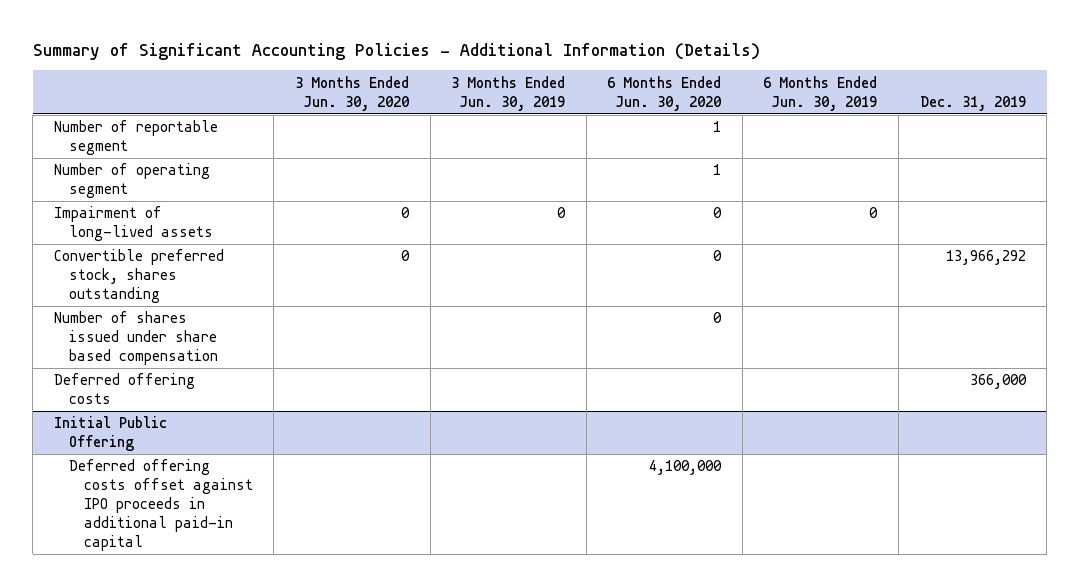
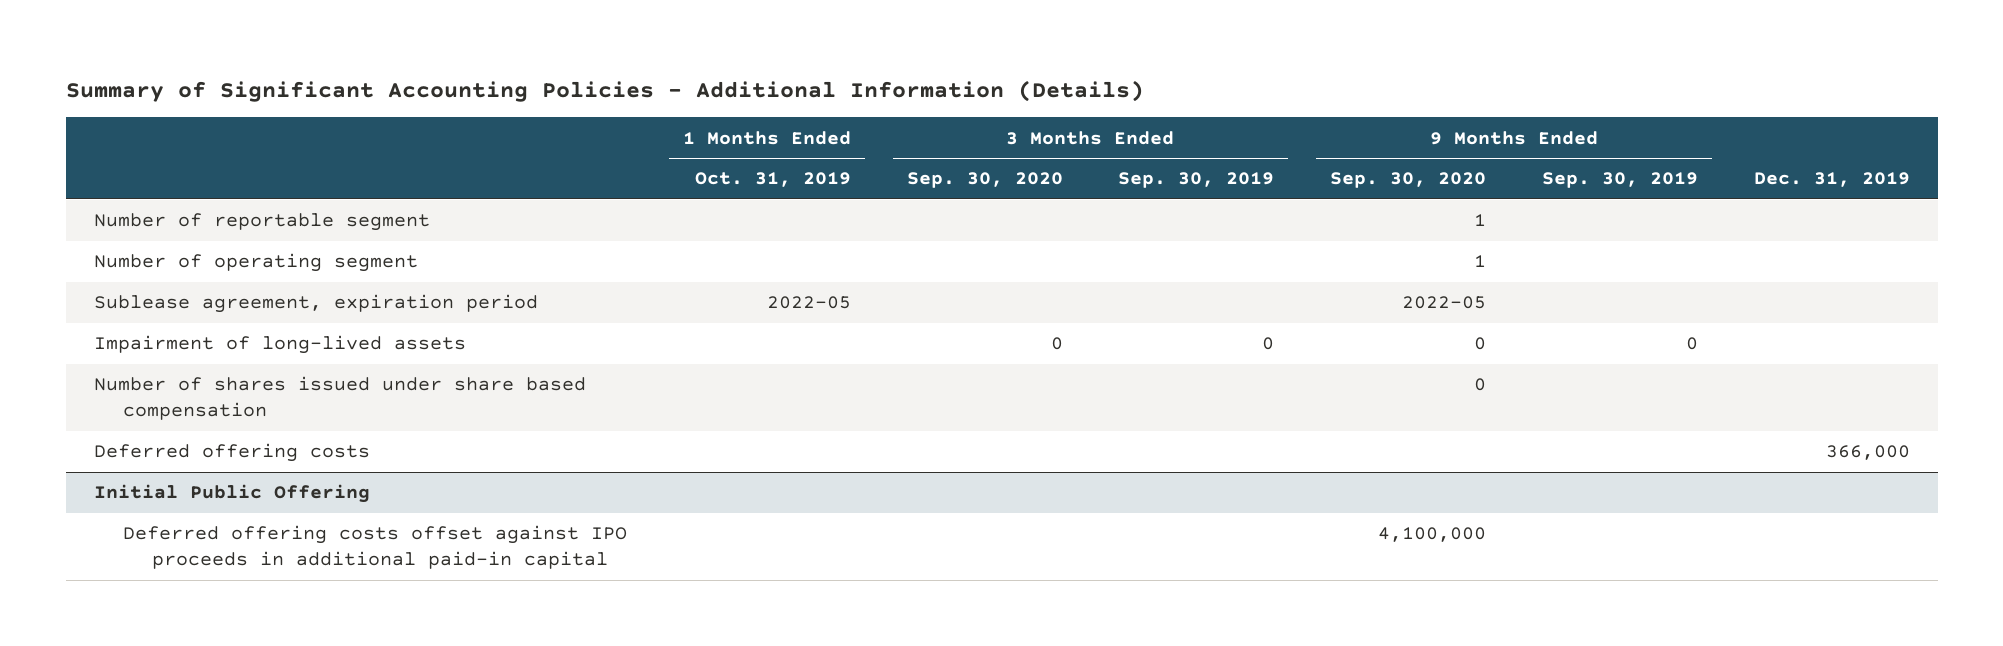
- | 3 Months Ended Jun. 30, 2020 | 3 Months Ended Jun. 30, 2019 | 6 Months Ended Jun. 30, 2020 | 6 Months Ended Jun. 30, 2019 | Dec. 31, 2019
+ | 1 Months Ended Oct. 31, 2019 | 3 Months Ended Sep. 30, 2020 | 3 Months Ended Sep. 30, 2019 | 9 Months Ended Sep. 30, 2020 | 9 Months Ended Sep. 30, 2019 | Dec. 31, 2019
+ Sublease agreement, expiration period | 2022-05 | | | 2022-05 | |
- Convertible preferred stock, shares outstanding | 0 | | 0 | | 13,966,292

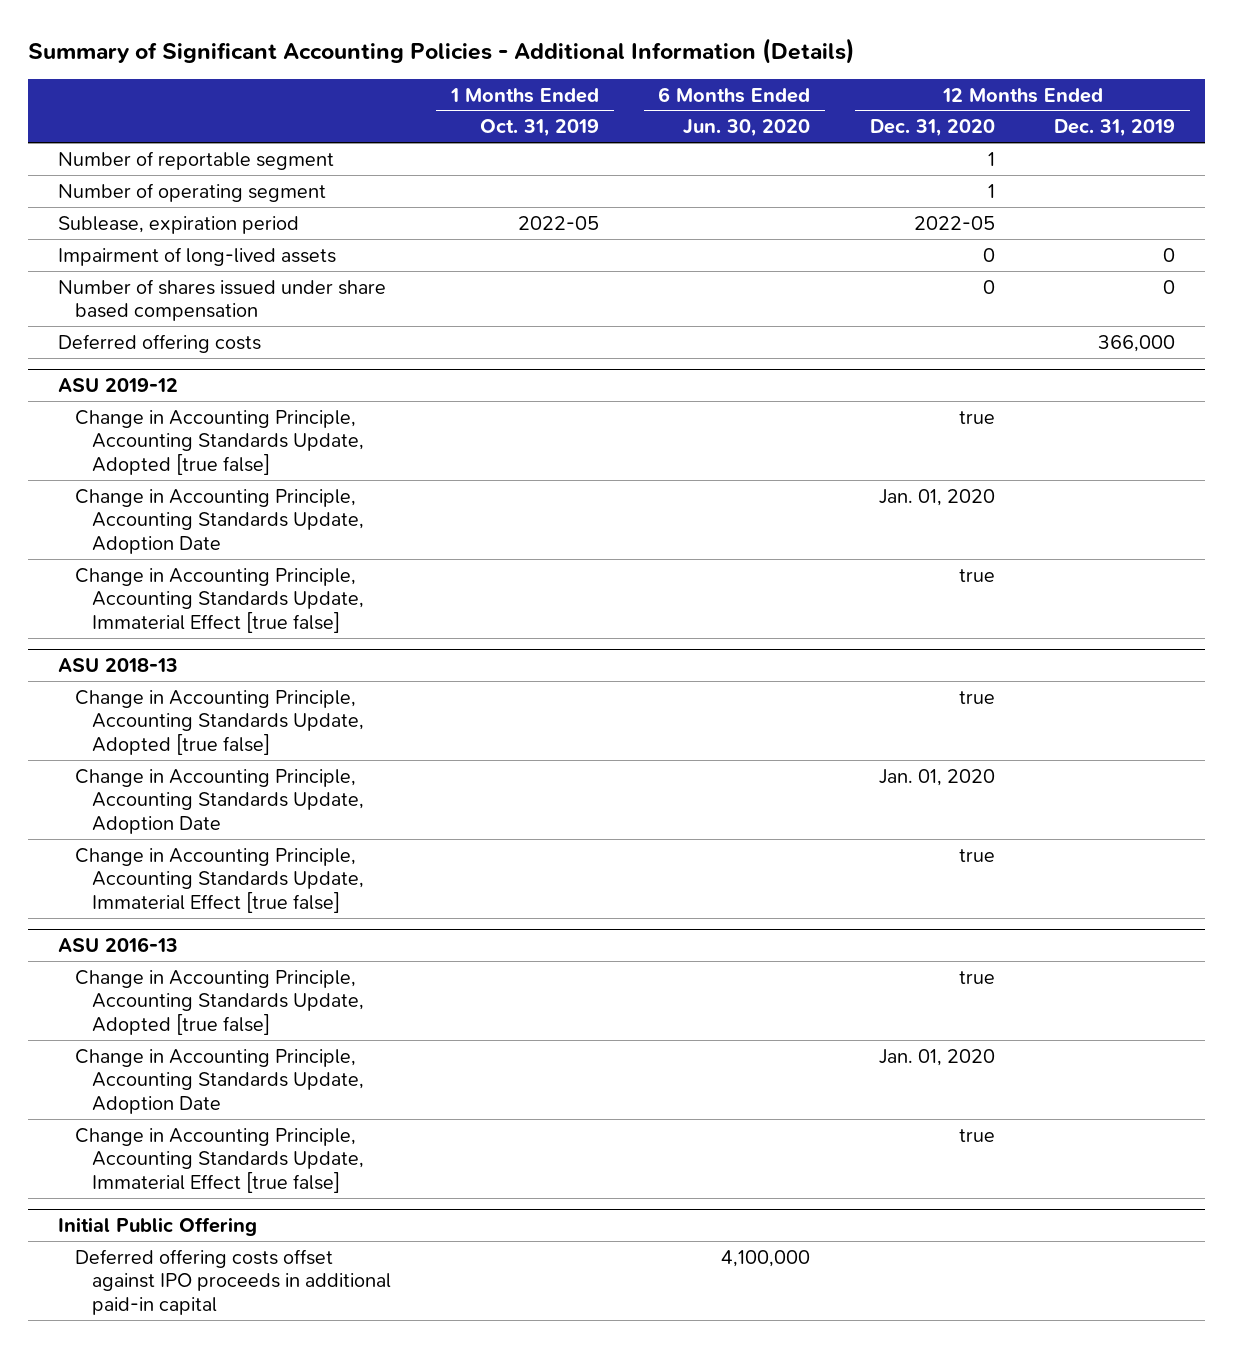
- | 1 Months Ended Oct. 31, 2019 | 3 Months Ended Sep. 30, 2020 | 3 Months Ended Sep. 30, 2019 | 9 Months Ended Sep. 30, 2020 | 9 Months Ended Sep. 30, 2019 | Dec. 31, 2019
+ | 1 Months Ended Oct. 31, 2019 | 6 Months Ended Jun. 30, 2020 | 12 Months Ended Dec. 31, 2020 | 12 Months Ended Dec. 31, 2019
- Sublease agreement, expiration period | 2022-05 | | | 2022-05 | |
+ Sublease, expiration period | 2022-05 | | 2022-05 |
+ ASU 2019-12
+ Change in Accounting Principle, Accounting Standards Update, Adopted [true false] | | | true |
+ Change in Accounting Principle, Accounting Standards Update, Adoption Date | | | Jan. 01, 2020 |
+ Change in Accounting Principle, Accounting Standards Update, Immaterial Effect [true false] | | | true |
+ ASU 2018-13
+ Change in Accounting Principle, Accounting Standards Update, Adopted [true false] | | | true |
+ Change in Accounting Principle, Accounting Standards Update, Adoption Date | | | Jan. 01, 2020 |
+ Change in Accounting Principle, Accounting Standards Update, Immaterial Effect [true false] | | | true |
+ ASU 2016-13
+ Change in Accounting Principle, Accounting Standards Update, Adopted [true false] | | | true |
+ Change in Accounting Principle, Accounting Standards Update, Adoption Date | | | Jan. 01, 2020 |
+ Change in Accounting Principle, Accounting Standards Update, Immaterial Effect [true false] | | | true |

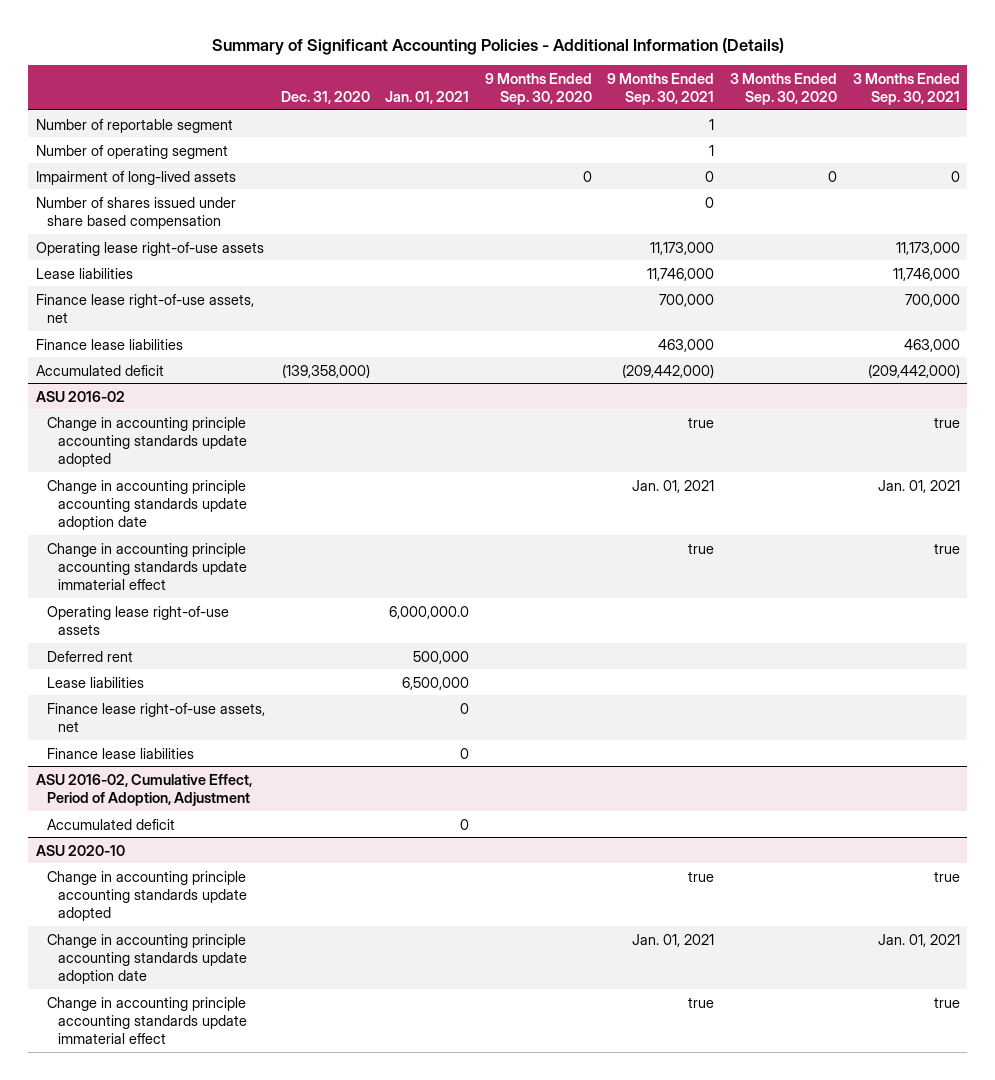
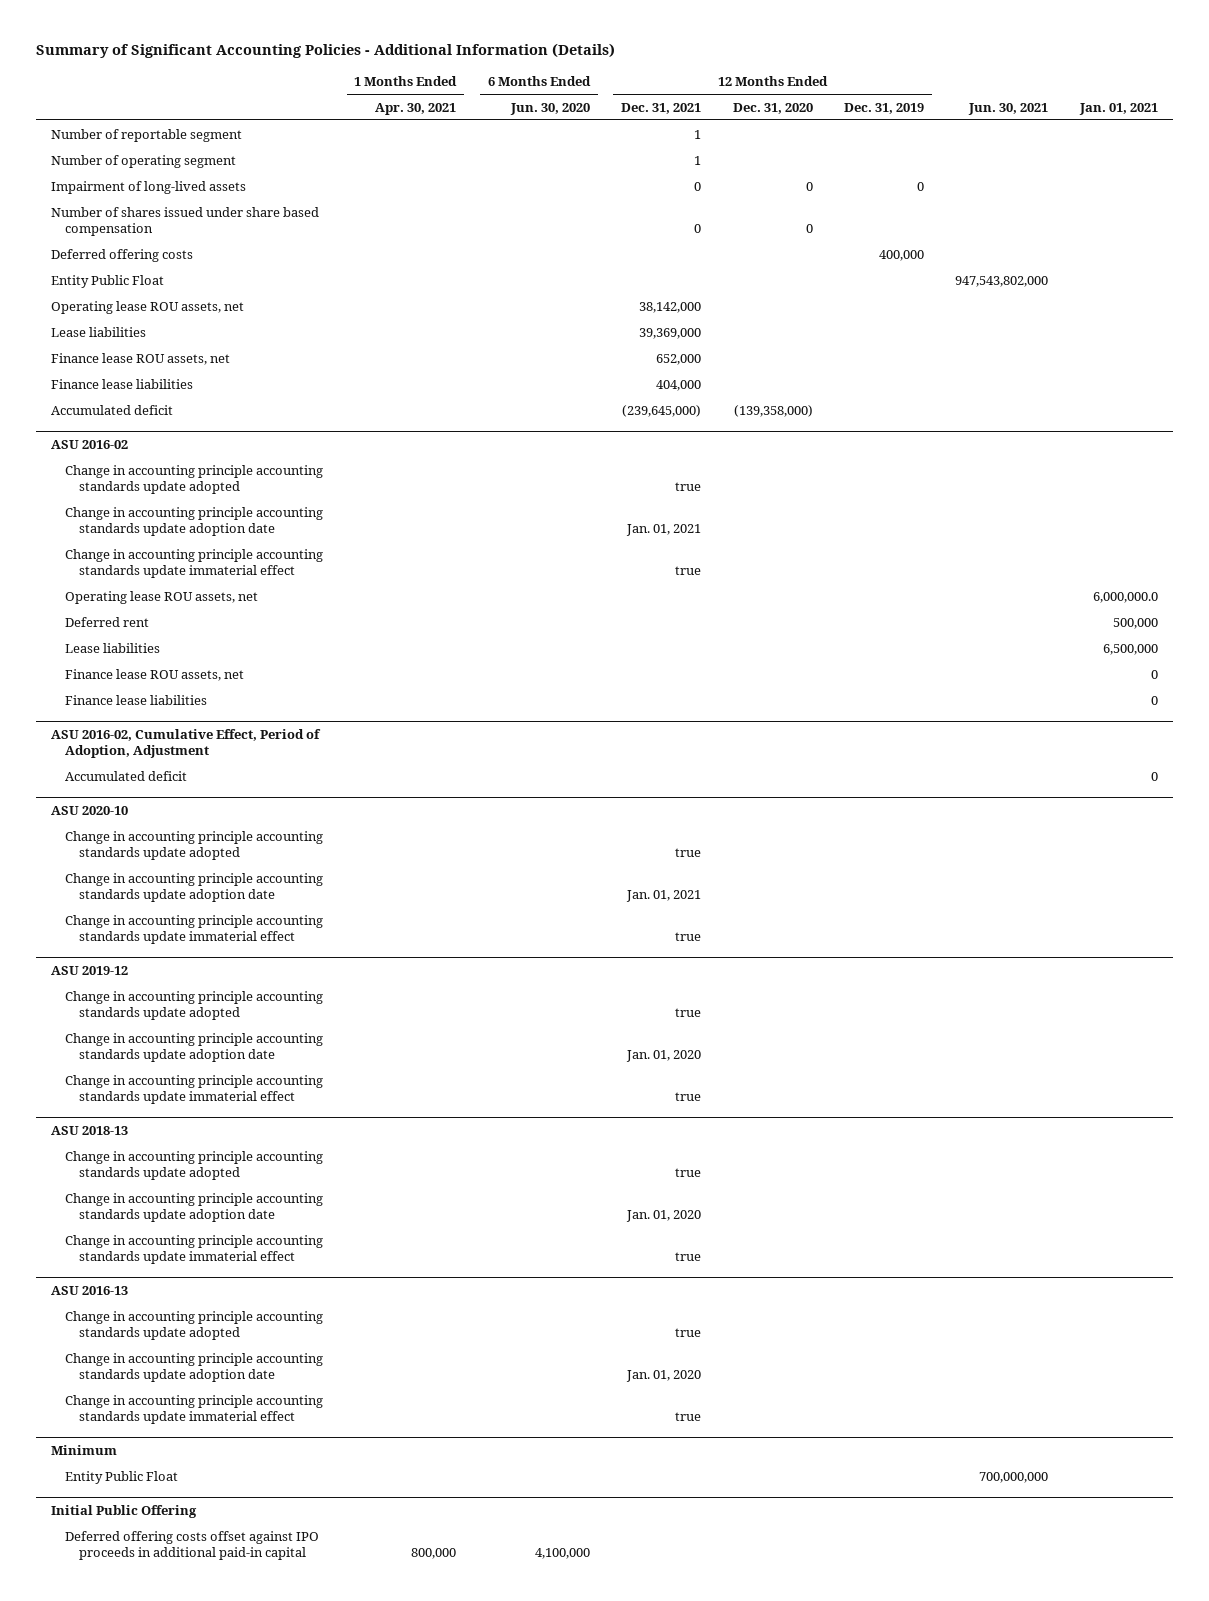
- | Dec. 31, 2020 | Jan. 01, 2021 | 9 Months Ended Sep. 30, 2020 | 9 Months Ended Sep. 30, 2021 | 3 Months Ended Sep. 30, 2020 | 3 Months Ended Sep. 30, 2021
+ | 1 Months Ended Apr. 30, 2021 | 6 Months Ended Jun. 30, 2020 | 12 Months Ended Dec. 31, 2021 | 12 Months Ended Dec. 31, 2020 | 12 Months Ended Dec. 31, 2019 | Jun. 30, 2021 | Jan. 01, 2021
- Operating lease right-of-use assets | | | | 11,173,000 | | 11,173,000
+ Deferred offering costs | | | | | 400,000 | |
+ Entity Public Float | | | | | | 947,543,802,000 |
+ Operating lease ROU assets, net | | | 38,142,000 | | | |
- Finance lease right-of-use assets, net | | | | 700,000 | | 700,000
+ Finance lease ROU assets, net | | | 652,000 | | | |
@ ASU 2016-02
- Operating lease right-of-use assets | | 6,000,000.0 | | | |
+ Operating lease ROU assets, net | | | | | | | 6,000,000.0
- Finance lease right-of-use assets, net | | 0 | | | |
+ Finance lease ROU assets, net | | | | | | | 0
+ ASU 2019-12
+ Change in accounting principle accounting standards update adopted | | | true | | | |
+ Change in accounting principle accounting standards update adoption date | | | Jan. 01, 2020 | | | |
+ Change in accounting principle accounting standards update immaterial effect | | | true | | | |
+ ASU 2018-13
+ Change in accounting principle accounting standards update adopted | | | true | | | |
+ Change in accounting principle accounting standards update adoption date | | | Jan. 01, 2020 | | | |
+ Change in accounting principle accounting standards update immaterial effect | | | true | | | |
+ ASU 2016-13
+ Change in accounting principle accounting standards update adopted | | | true | | | |
+ Change in accounting principle accounting standards update adoption date | | | Jan. 01, 2020 | | | |
+ Change in accounting principle accounting standards update immaterial effect | | | true | | | |
+ Minimum
+ Entity Public Float | | | | | | 700,000,000 |
+ Initial Public Offering
+ Deferred offering costs offset against IPO proceeds in additional paid-in capital | 800,000 | 4,100,000 | | | | |

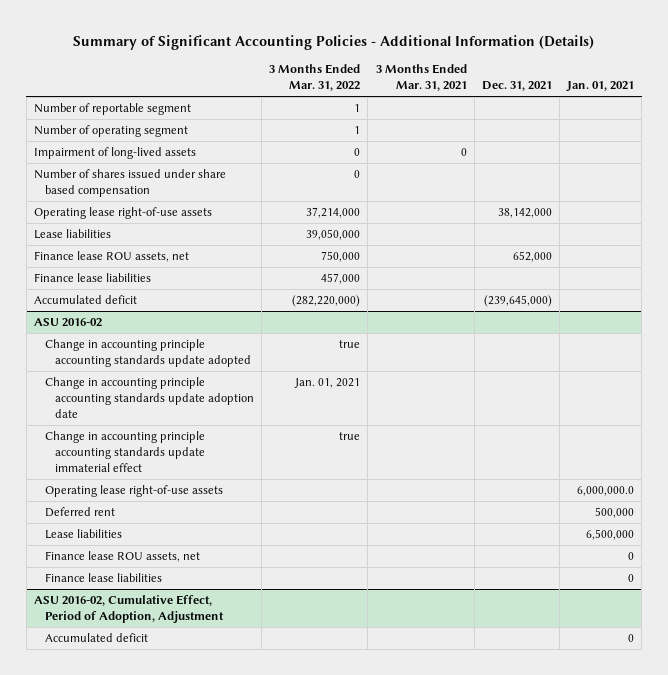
- | 1 Months Ended Apr. 30, 2021 | 6 Months Ended Jun. 30, 2020 | 12 Months Ended Dec. 31, 2021 | 12 Months Ended Dec. 31, 2020 | 12 Months Ended Dec. 31, 2019 | Jun. 30, 2021 | Jan. 01, 2021
+ | 3 Months Ended Mar. 31, 2022 | 3 Months Ended Mar. 31, 2021 | Dec. 31, 2021 | Jan. 01, 2021
- Deferred offering costs | | | | | 400,000 | |
- Entity Public Float | | | | | | 947,543,802,000 |
- Operating lease ROU assets, net | | | 38,142,000 | | | |
+ Operating lease right-of-use assets | 37,214,000 | | 38,142,000 |
@ ASU 2016-02
- Operating lease ROU assets, net | | | | | | | 6,000,000.0
+ Operating lease right-of-use assets | | | | 6,000,000.0
- ASU 2020-10
- Change in accounting principle accounting standards update adopted | | | true | | | |
- Change in accounting principle accounting standards update adoption date | | | Jan. 01, 2021 | | | |
- Change in accounting principle accounting standards update immaterial effect | | | true | | | |
- ASU 2019-12
- Change in accounting principle accounting standards update adopted | | | true | | | |
- Change in accounting principle accounting standards update adoption date | | | Jan. 01, 2020 | | | |
- Change in accounting principle accounting standards update immaterial effect | | | true | | | |
- ASU 2018-13
- Change in accounting principle accounting standards update adopted | | | true | | | |
- Change in accounting principle accounting standards update adoption date | | | Jan. 01, 2020 | | | |
- Change in accounting principle accounting standards update immaterial effect | | | true | | | |
- ASU 2016-13
- Change in accounting principle accounting standards update adopted | | | true | | | |
- Change in accounting principle accounting standards update adoption date | | | Jan. 01, 2020 | | | |
- Change in accounting principle accounting standards update immaterial effect | | | true | | | |
- Minimum
- Entity Public Float | | | | | | 700,000,000 |
- Initial Public Offering
- Deferred offering costs offset against IPO proceeds in additional paid-in capital | 800,000 | 4,100,000 | | | | |

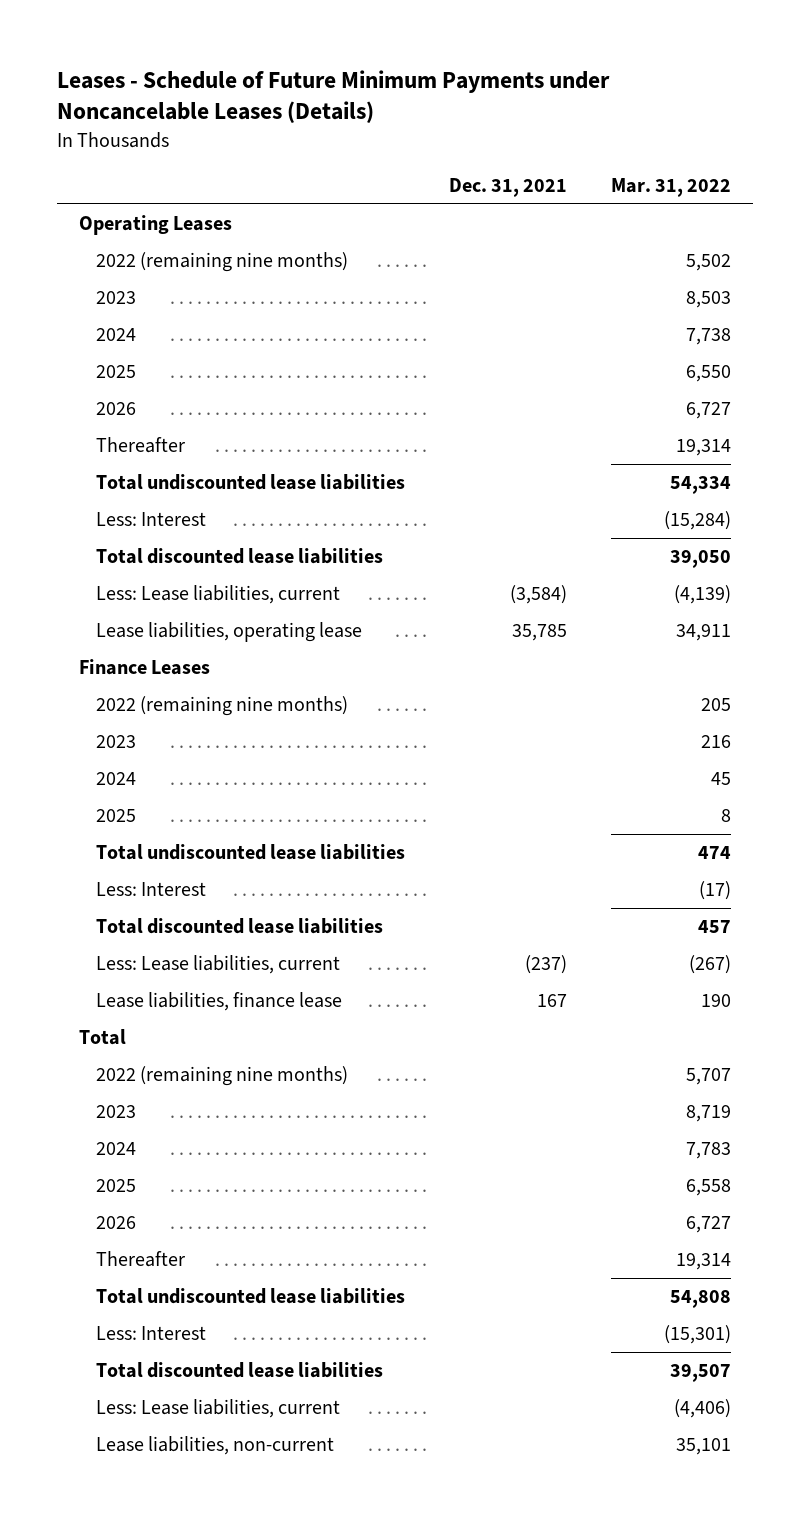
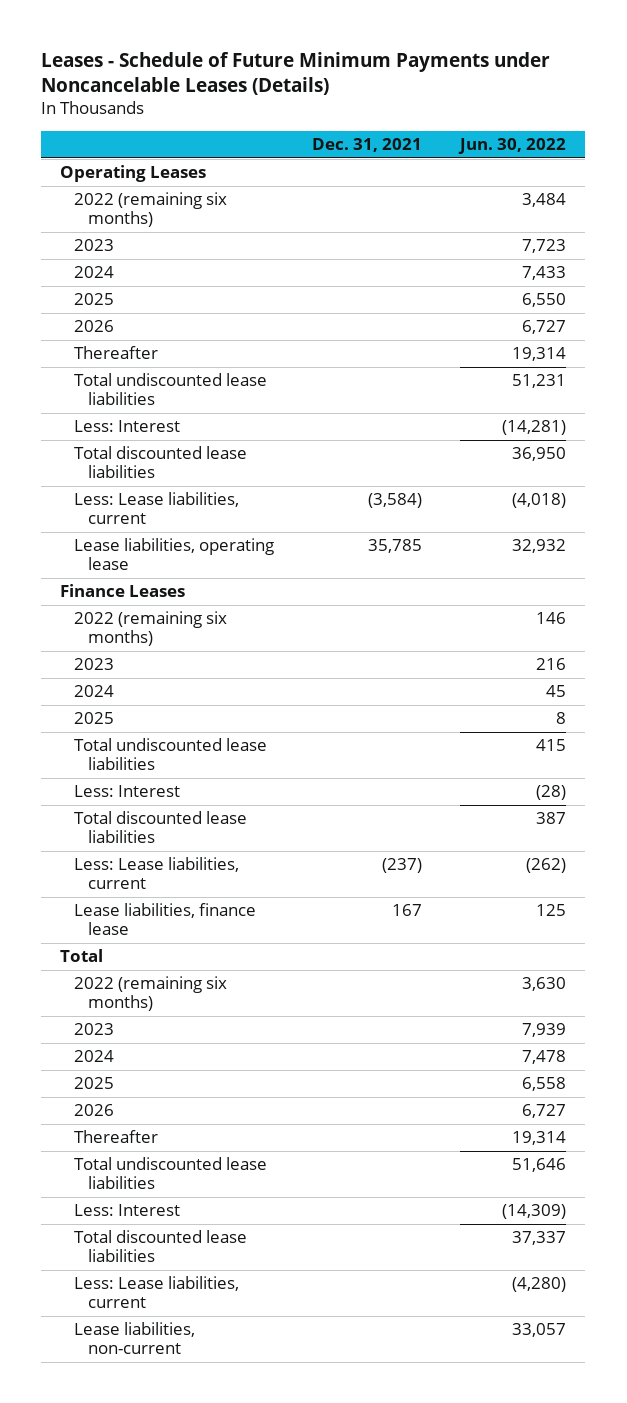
- | Dec. 31, 2021 | Mar. 31, 2022
+ | Dec. 31, 2021 | Jun. 30, 2022
- 2022 (remaining nine months) | | 5,502
+ 2022 (remaining six months) | | 3,484
- 2022 (remaining nine months) | | 205
+ 2022 (remaining six months) | | 146
- 2022 (remaining nine months) | | 5,707
+ 2022 (remaining six months) | | 3,630

